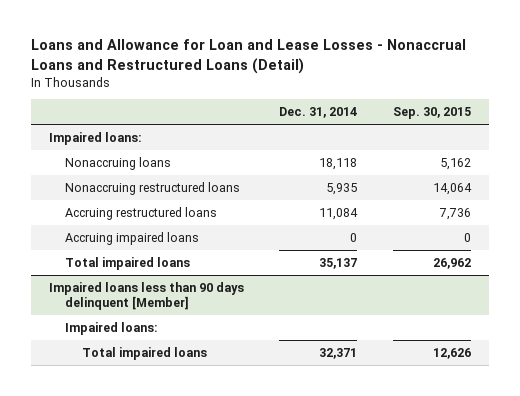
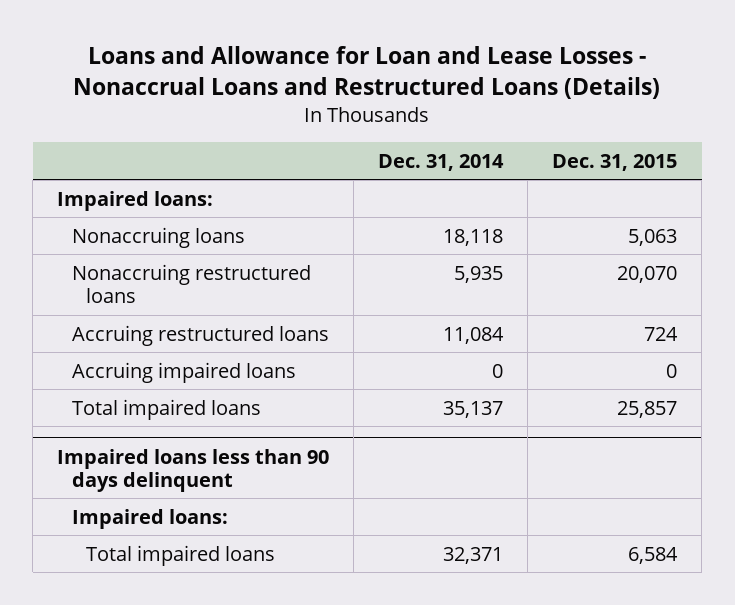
- Loans and Allowance for Loan and Lease Losses - Nonaccrual Loans and Restructured Loans (Detail)
+ Loans and Allowance for Loan and Lease Losses - Nonaccrual Loans and Restructured Loans (Details)
- | Dec. 31, 2014 | Sep. 30, 2015
+ | Dec. 31, 2014 | Dec. 31, 2015
- Impaired loans less than 90 days delinquent [Member]
+ Impaired loans less than 90 days delinquent

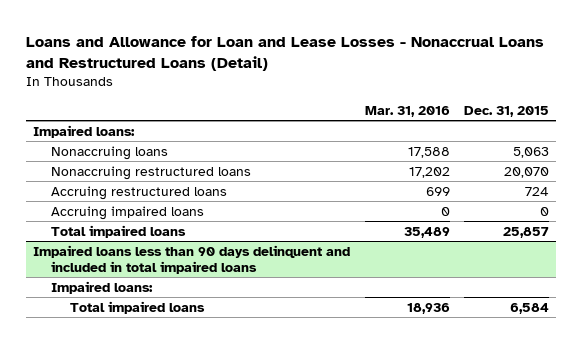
- Loans and Allowance for Loan and Lease Losses - Nonaccrual Loans and Restructured Loans (Details)
+ Loans and Allowance for Loan and Lease Losses - Nonaccrual Loans and Restructured Loans (Detail)
- | Dec. 31, 2014 | Dec. 31, 2015
+ | Mar. 31, 2016 | Dec. 31, 2015
- Impaired loans less than 90 days delinquent
+ Impaired loans less than 90 days delinquent and included in total impaired loans

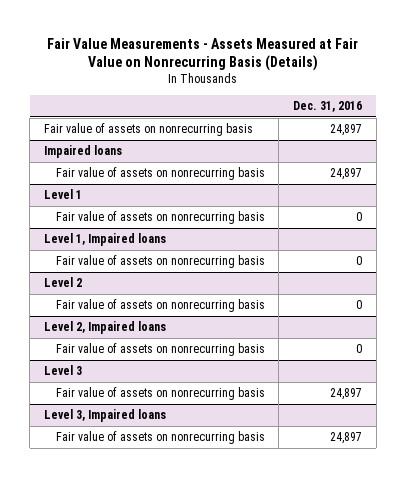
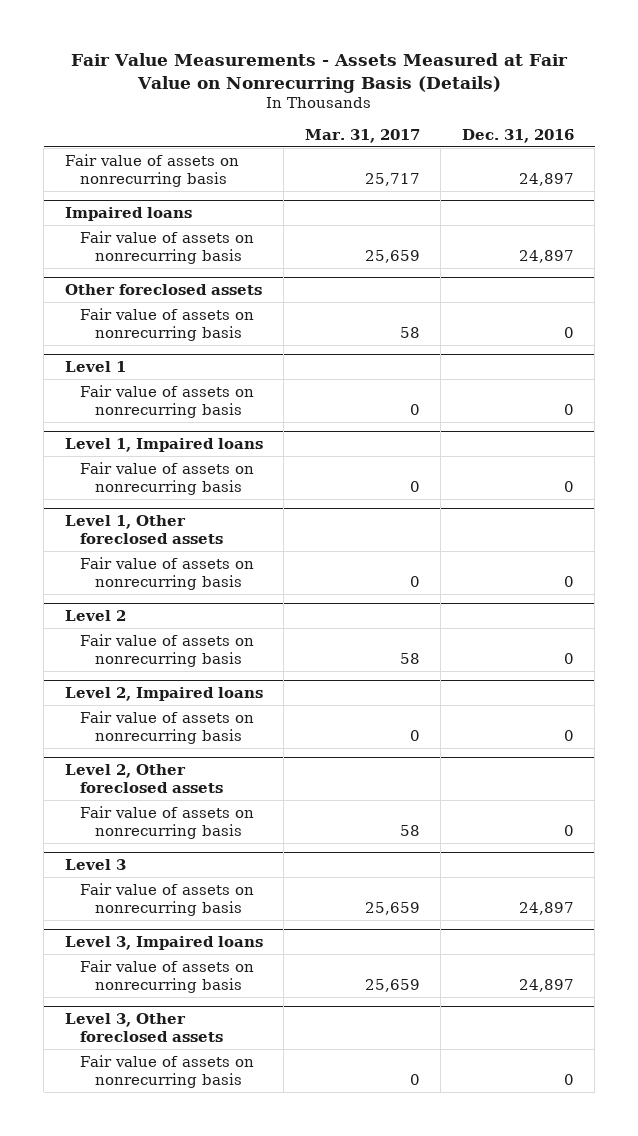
- | Dec. 31, 2016
+ | Mar. 31, 2017 | Dec. 31, 2016
+ Other foreclosed assets
+ Fair value of assets on nonrecurring basis | 58 | 0
+ Level 1, Other foreclosed assets
+ Fair value of assets on nonrecurring basis | 0 | 0
+ Level 2, Other foreclosed assets
+ Fair value of assets on nonrecurring basis | 58 | 0
+ Level 3, Other foreclosed assets
+ Fair value of assets on nonrecurring basis | 0 | 0

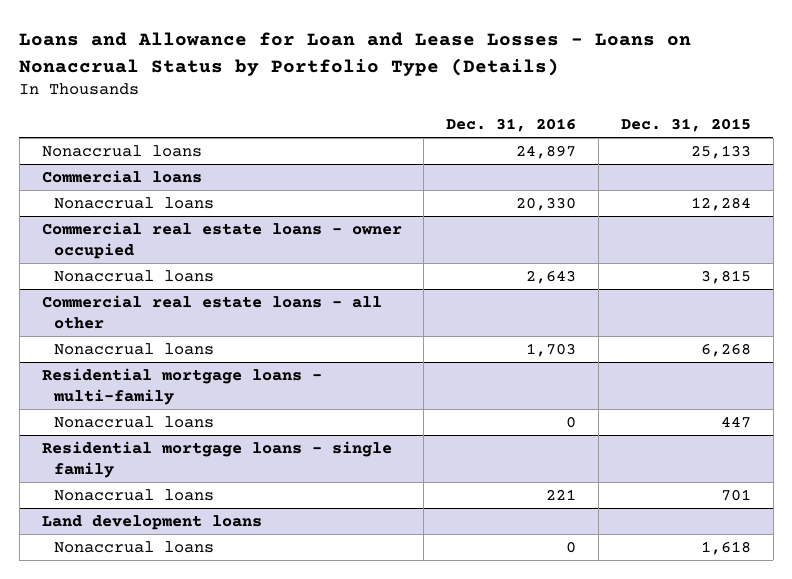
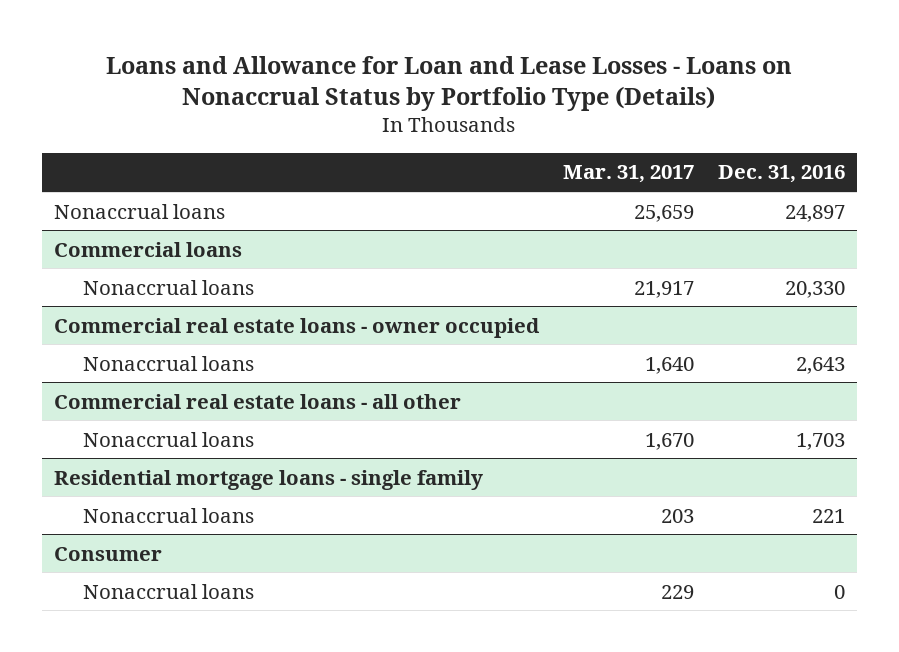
- | Dec. 31, 2016 | Dec. 31, 2015
+ | Mar. 31, 2017 | Dec. 31, 2016
- Residential mortgage loans - multi-family
- Nonaccrual loans | 0 | 447
- Land development loans
+ Consumer

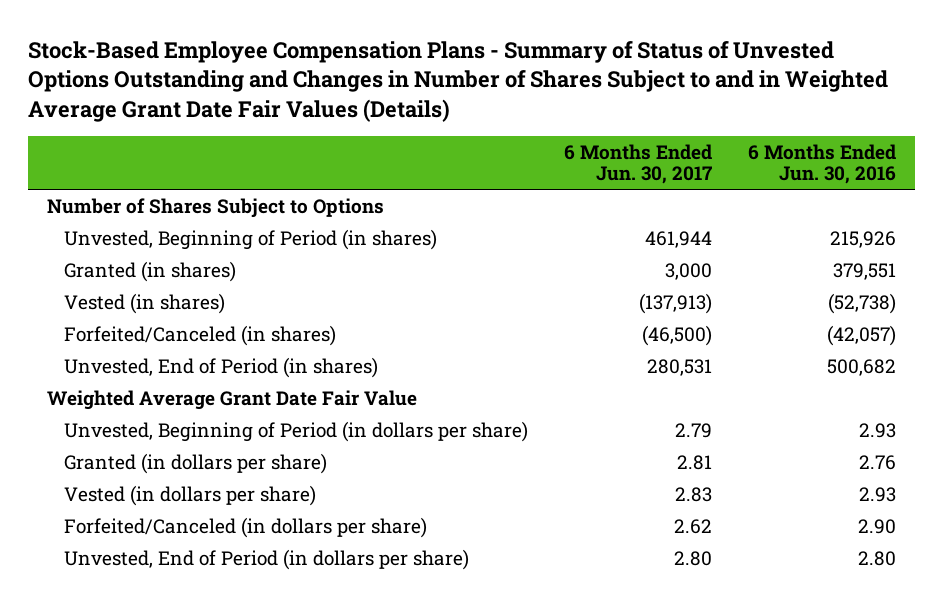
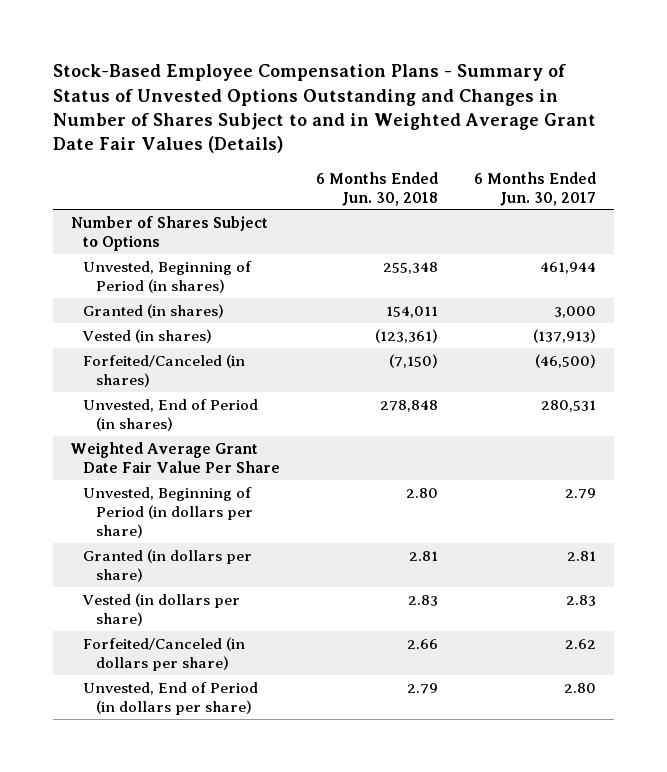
- | 6 Months Ended Jun. 30, 2017 | 6 Months Ended Jun. 30, 2016
+ | 6 Months Ended Jun. 30, 2018 | 6 Months Ended Jun. 30, 2017
- Weighted Average Grant Date Fair Value
+ Weighted Average Grant Date Fair Value Per Share

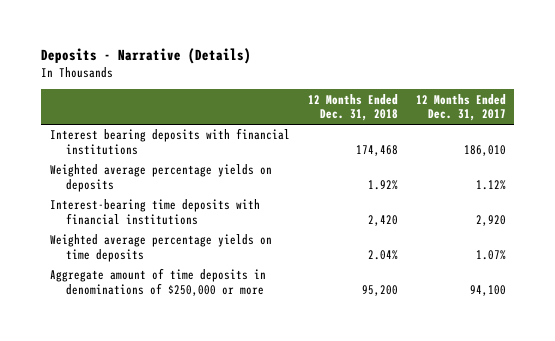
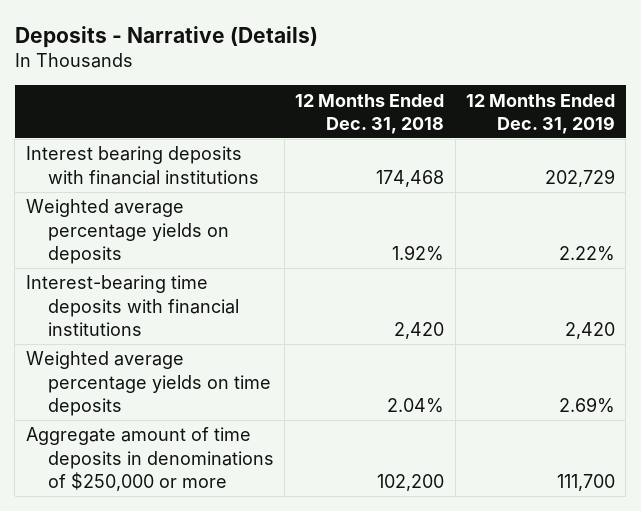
- | 12 Months Ended Dec. 31, 2018 | 12 Months Ended Dec. 31, 2017
+ | 12 Months Ended Dec. 31, 2018 | 12 Months Ended Dec. 31, 2019
- Aggregate amount of time deposits in denominations of $250,000 or more | 95,200 | 94,100
+ Aggregate amount of time deposits in denominations of $250,000 or more | 102,200 | 111,700

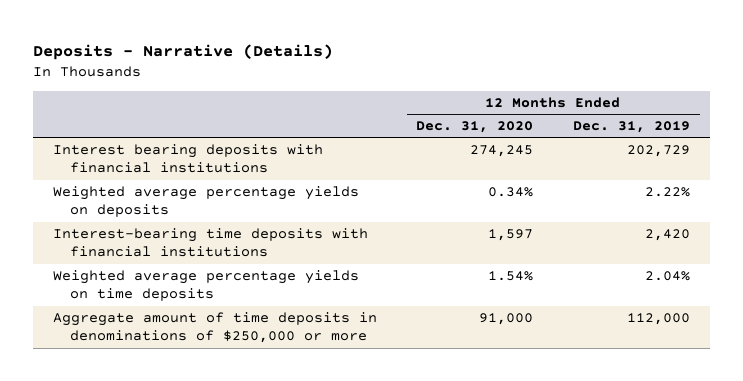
- | 12 Months Ended Dec. 31, 2018 | 12 Months Ended Dec. 31, 2019
+ | 12 Months Ended Dec. 31, 2020 | 12 Months Ended Dec. 31, 2019
- Weighted average percentage yields on time deposits | 2.04% | 2.69%
- Aggregate amount of time deposits in denominations of $250,000 or more | 102,200 | 111,700
+ Weighted average percentage yields on time deposits | 1.54% | 2.04%
+ Aggregate amount of time deposits in denominations of $250,000 or more | 91,000 | 112,000

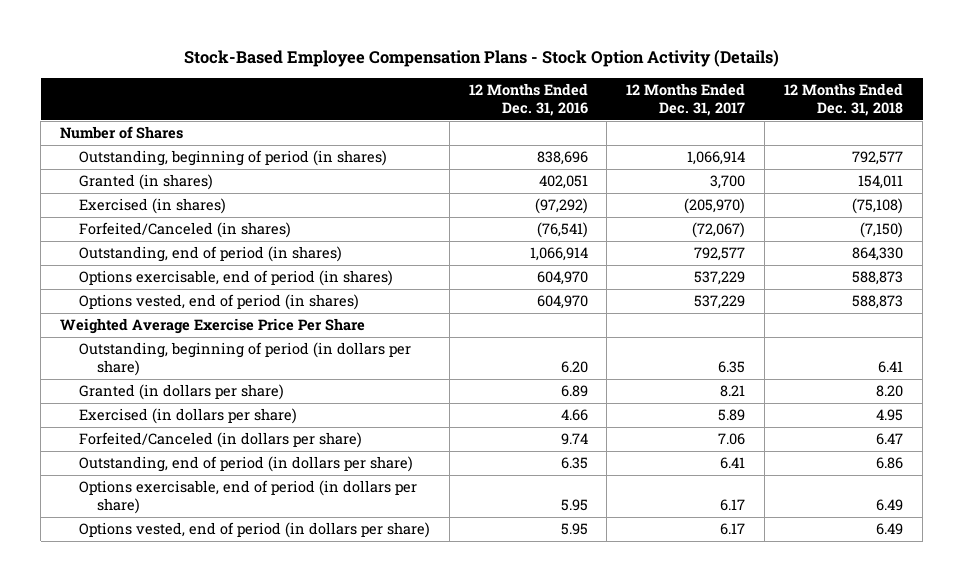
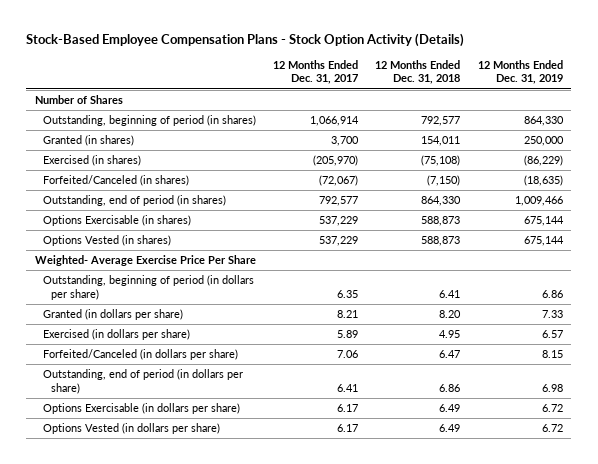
- | 12 Months Ended Dec. 31, 2016 | 12 Months Ended Dec. 31, 2017 | 12 Months Ended Dec. 31, 2018
+ | 12 Months Ended Dec. 31, 2017 | 12 Months Ended Dec. 31, 2018 | 12 Months Ended Dec. 31, 2019
- Options exercisable, end of period (in shares) | 604,970 | 537,229 | 588,873
- Options vested, end of period (in shares) | 604,970 | 537,229 | 588,873
- Weighted Average Exercise Price Per Share
+ Options Exercisable (in shares) | 537,229 | 588,873 | 675,144
+ Options Vested (in shares) | 537,229 | 588,873 | 675,144
+ Weighted- Average Exercise Price Per Share
- Options exercisable, end of period (in dollars per share) | 5.95 | 6.17 | 6.49
- Options vested, end of period (in dollars per share) | 5.95 | 6.17 | 6.49
+ Options Exercisable (in dollars per share) | 6.17 | 6.49 | 6.72
+ Options Vested (in dollars per share) | 6.17 | 6.49 | 6.72

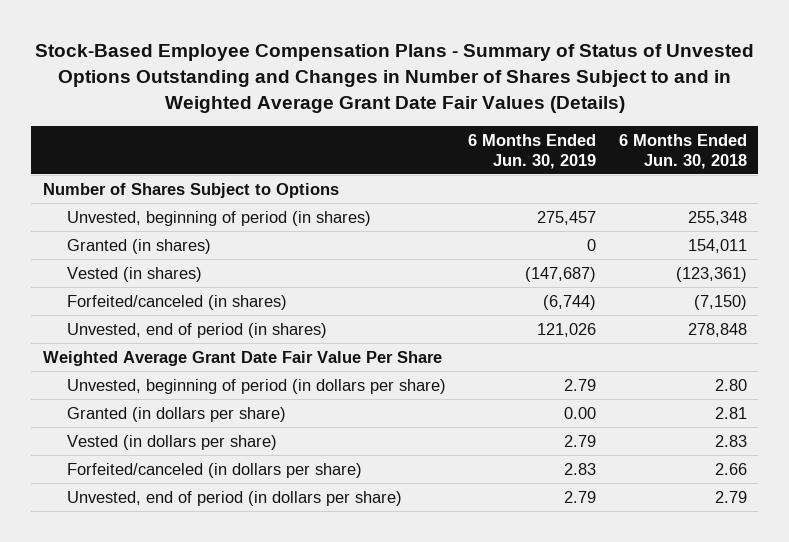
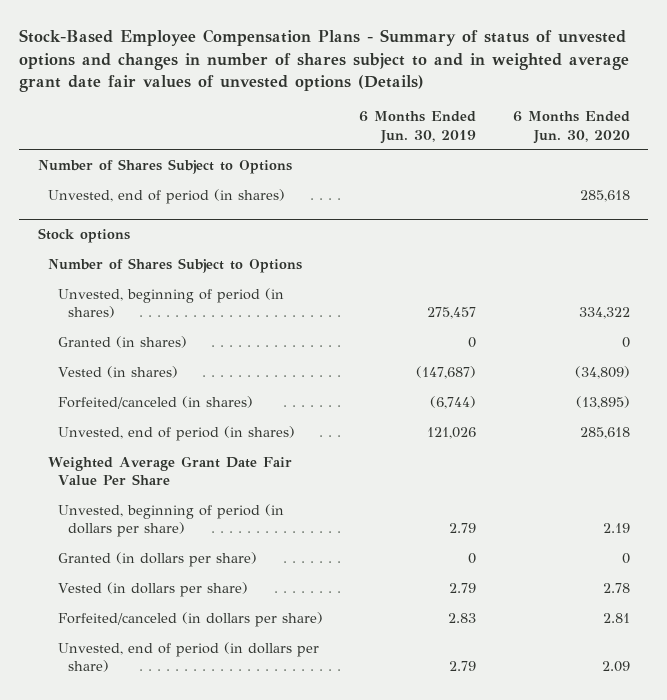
- Stock-Based Employee Compensation Plans - Summary of Status of Unvested Options Outstanding and Changes in Number of Shares Subject to and in Weighted Average Grant Date Fair Values (Details)
+ Stock-Based Employee Compensation Plans - Summary of status of unvested options and changes in number of shares subject to and in weighted average grant date fair values of unvested options (Details)
- | 6 Months Ended Jun. 30, 2019 | 6 Months Ended Jun. 30, 2018
+ | 6 Months Ended Jun. 30, 2019 | 6 Months Ended Jun. 30, 2020
+ Unvested, end of period (in shares) | | 285,618
+ Stock options
+ Number of Shares Subject to Options
- Granted (in dollars per share) | 0.00 | 2.81
+ Granted (in dollars per share) | 0 | 0

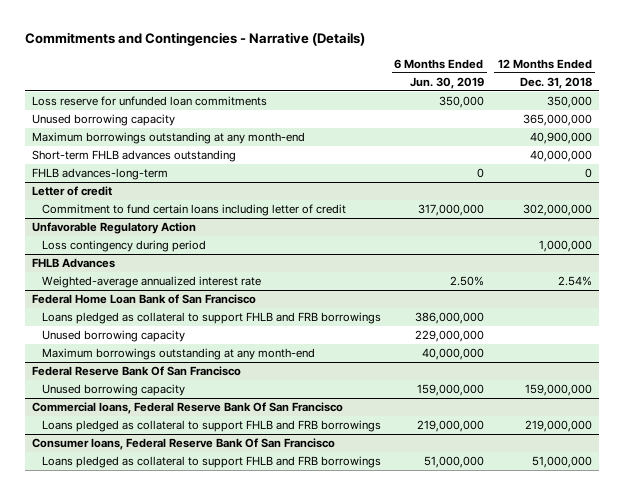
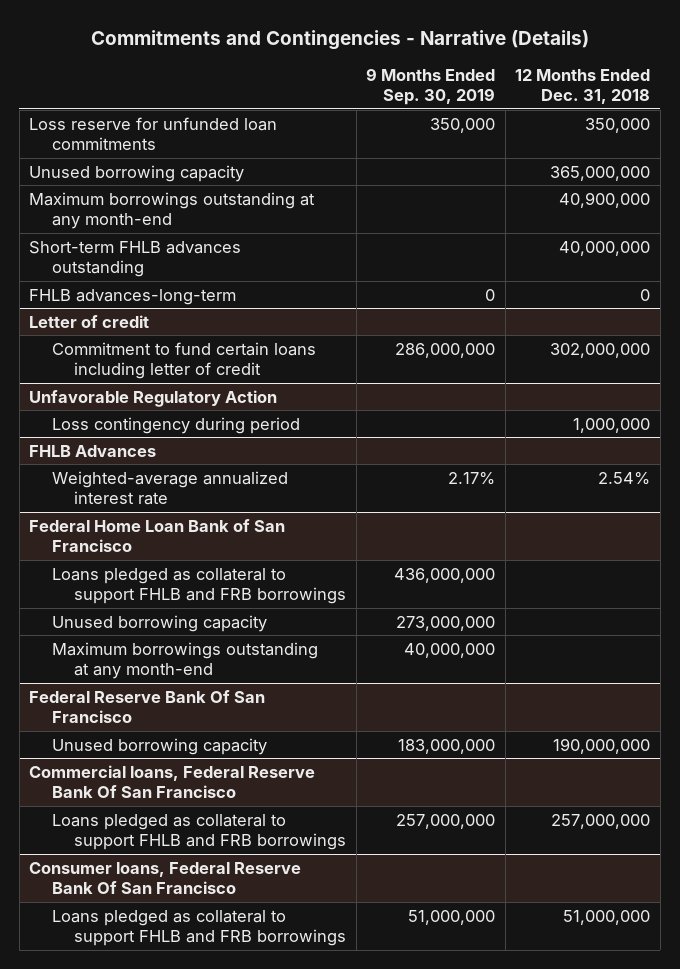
- | 6 Months Ended Jun. 30, 2019 | 12 Months Ended Dec. 31, 2018
+ | 9 Months Ended Sep. 30, 2019 | 12 Months Ended Dec. 31, 2018
@ Federal Reserve Bank Of San Francisco
- Unused borrowing capacity | 159,000,000 | 159,000,000
+ Unused borrowing capacity | 183,000,000 | 190,000,000
@ Commercial loans, Federal Reserve Bank Of San Francisco
- Loans pledged as collateral to support FHLB and FRB borrowings | 219,000,000 | 219,000,000
+ Loans pledged as collateral to support FHLB and FRB borrowings | 257,000,000 | 257,000,000

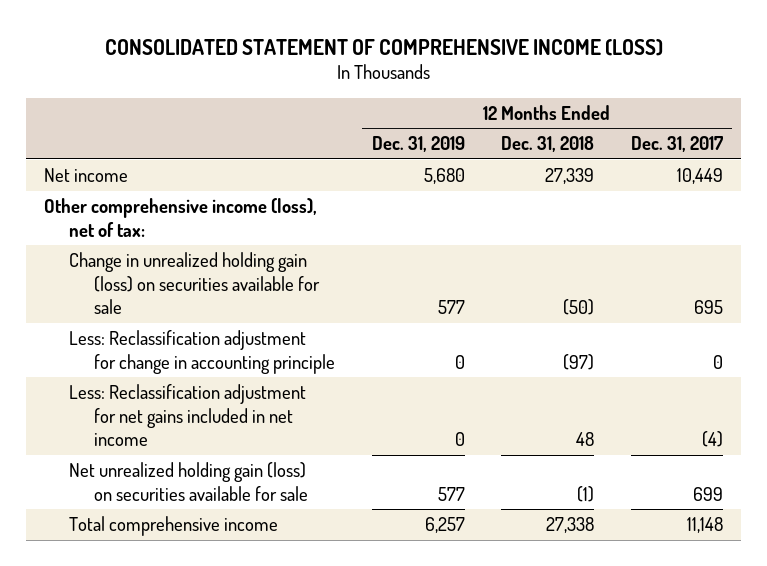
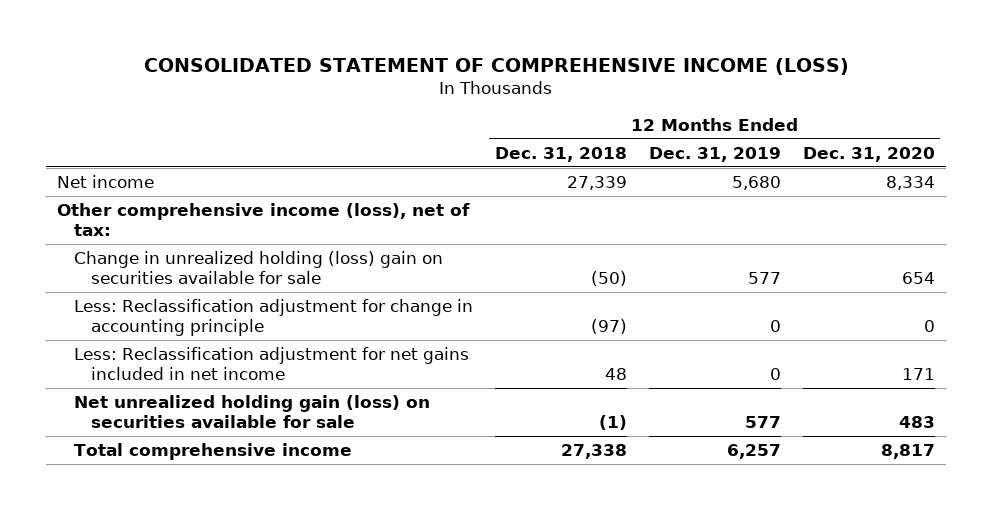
- | 12 Months Ended Dec. 31, 2019 | 12 Months Ended Dec. 31, 2018 | 12 Months Ended Dec. 31, 2017
+ | 12 Months Ended Dec. 31, 2018 | 12 Months Ended Dec. 31, 2019 | 12 Months Ended Dec. 31, 2020
- Change in unrealized holding gain (loss) on securities available for sale | 577 | (50) | 695
+ Change in unrealized holding (loss) gain on securities available for sale | (50) | 577 | 654

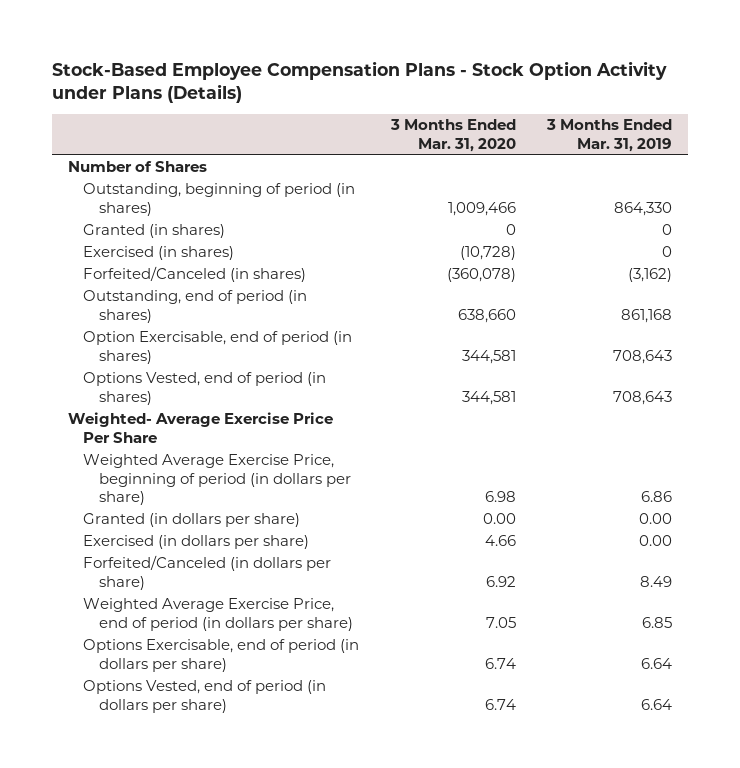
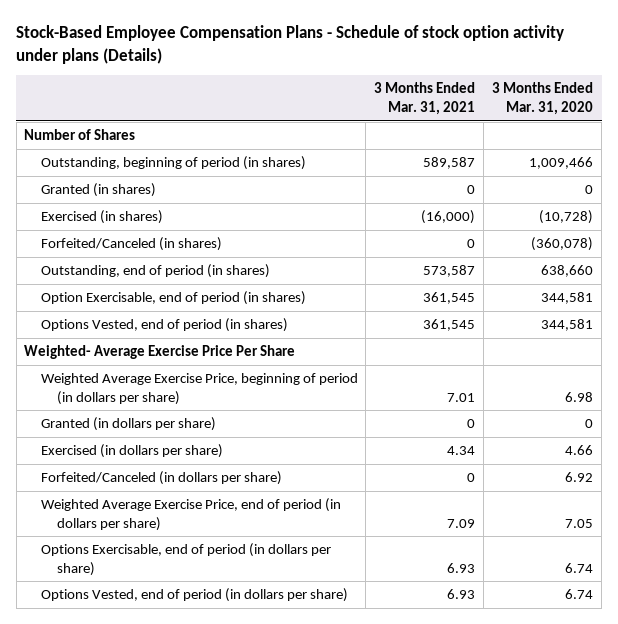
- Stock-Based Employee Compensation Plans - Stock Option Activity under Plans (Details)
+ Stock-Based Employee Compensation Plans - Schedule of stock option activity under plans (Details)
- | 3 Months Ended Mar. 31, 2020 | 3 Months Ended Mar. 31, 2019
+ | 3 Months Ended Mar. 31, 2021 | 3 Months Ended Mar. 31, 2020
- Granted (in dollars per share) | 0.00 | 0.00
+ Granted (in dollars per share) | 0 | 0

